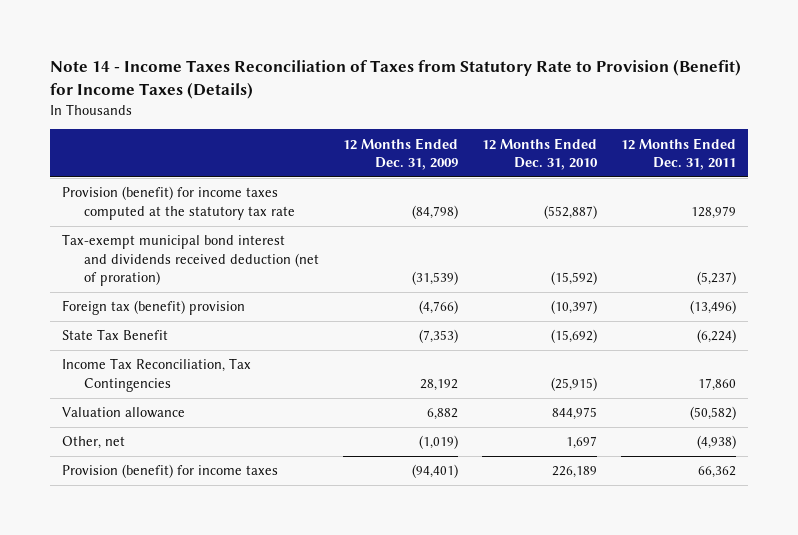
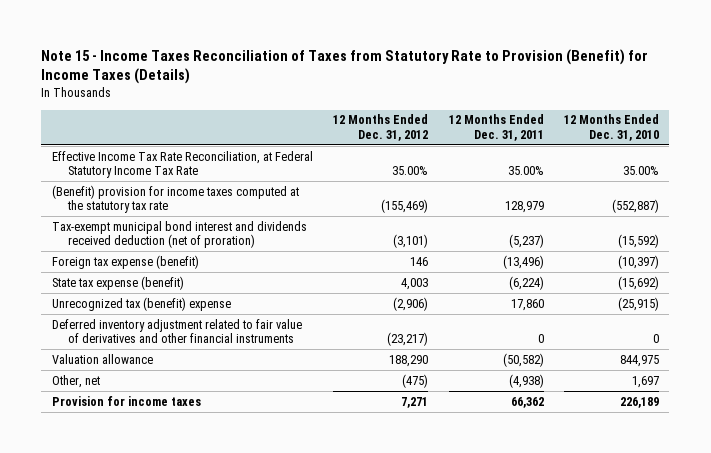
- Note 14 - Income Taxes Reconciliation of Taxes from Statutory Rate to Provision (Benefit) for Income Taxes (Details)
+ Note 15 - Income Taxes Reconciliation of Taxes from Statutory Rate to Provision (Benefit) for Income Taxes (Details)
- | 12 Months Ended Dec. 31, 2009 | 12 Months Ended Dec. 31, 2010 | 12 Months Ended Dec. 31, 2011
+ | 12 Months Ended Dec. 31, 2012 | 12 Months Ended Dec. 31, 2011 | 12 Months Ended Dec. 31, 2010
- Provision (benefit) for income taxes computed at the statutory tax rate | (84,798) | (552,887) | 128,979
+ Effective Income Tax Rate Reconciliation, at Federal Statutory Income Tax Rate | 35.00% | 35.00% | 35.00%
+ (Benefit) provision for income taxes computed at the statutory tax rate | (155,469) | 128,979 | (552,887)
- Foreign tax (benefit) provision | (4,766) | (10,397) | (13,496)
- State Tax Benefit | (7,353) | (15,692) | (6,224)
- Income Tax Reconciliation, Tax Contingencies | 28,192 | (25,915) | 17,860
+ Foreign tax expense (benefit) | 146 | (13,496) | (10,397)
+ State tax expense (benefit) | 4,003 | (6,224) | (15,692)
+ Unrecognized tax (benefit) expense | (2,906) | 17,860 | (25,915)
+ Deferred inventory adjustment related to fair value of derivatives and other financial instruments | (23,217) | 0 | 0
- Provision (benefit) for income taxes | (94,401) | 226,189 | 66,362
+ Provision for income taxes | 7,271 | 66,362 | 226,189

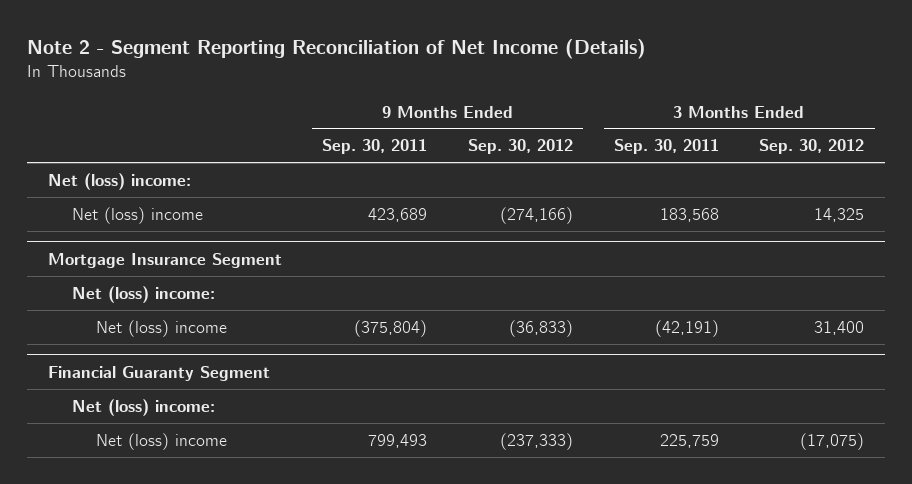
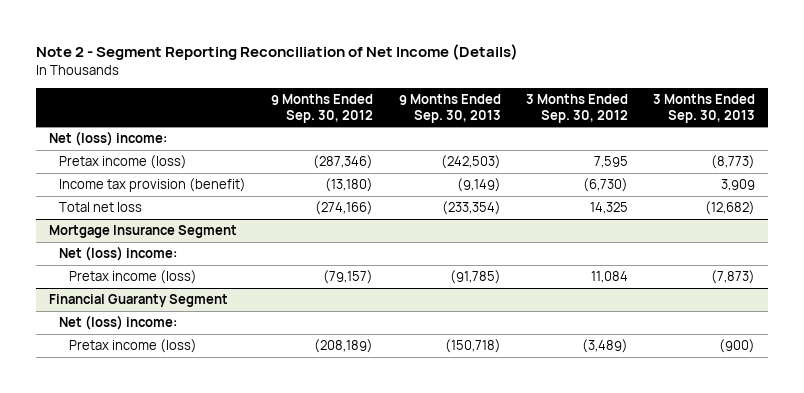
- | 9 Months Ended Sep. 30, 2011 | 9 Months Ended Sep. 30, 2012 | 3 Months Ended Sep. 30, 2011 | 3 Months Ended Sep. 30, 2012
+ | 9 Months Ended Sep. 30, 2012 | 9 Months Ended Sep. 30, 2013 | 3 Months Ended Sep. 30, 2012 | 3 Months Ended Sep. 30, 2013
- Net (loss) income | 423,689 | (274,166) | 183,568 | 14,325
+ Pretax income (loss) | (287,346) | (242,503) | 7,595 | (8,773)
+ Income tax provision (benefit) | (13,180) | (9,149) | (6,730) | 3,909
+ Total net loss | (274,166) | (233,354) | 14,325 | (12,682)
@ Mortgage Insurance Segment
- Net (loss) income | (375,804) | (36,833) | (42,191) | 31,400
+ Pretax income (loss) | (79,157) | (91,785) | 11,084 | (7,873)
@ Financial Guaranty Segment
- Net (loss) income | 799,493 | (237,333) | 225,759 | (17,075)
+ Pretax income (loss) | (208,189) | (150,718) | (3,489) | (900)

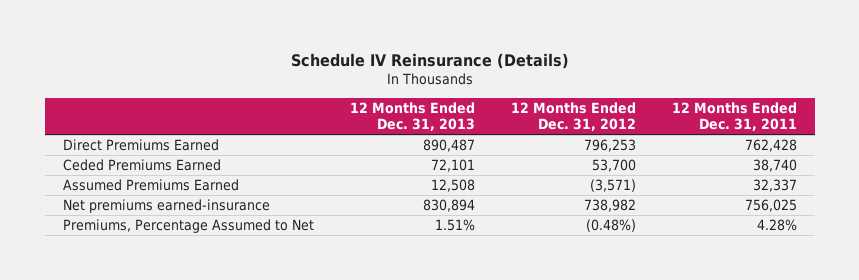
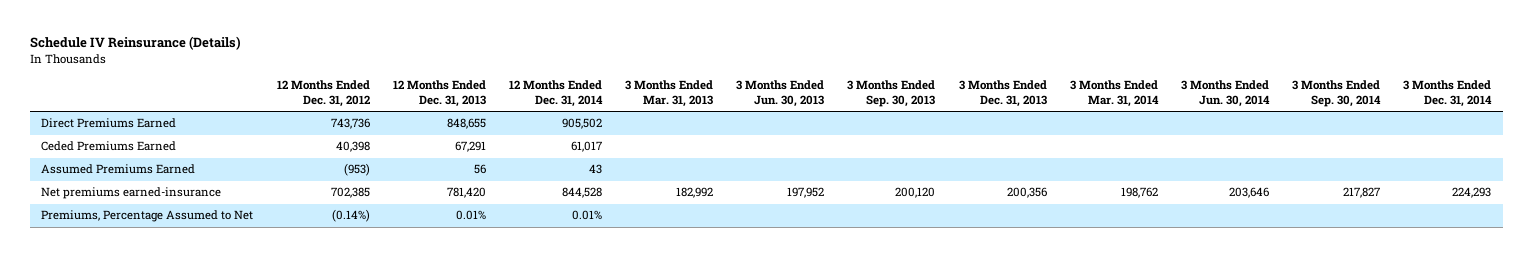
- | 12 Months Ended Dec. 31, 2013 | 12 Months Ended Dec. 31, 2012 | 12 Months Ended Dec. 31, 2011
+ | 12 Months Ended Dec. 31, 2012 | 12 Months Ended Dec. 31, 2013 | 12 Months Ended Dec. 31, 2014 | 3 Months Ended Mar. 31, 2013 | 3 Months Ended Jun. 30, 2013 | 3 Months Ended Sep. 30, 2013 | 3 Months Ended Dec. 31, 2013 | 3 Months Ended Mar. 31, 2014 | 3 Months Ended Jun. 30, 2014 | 3 Months Ended Sep. 30, 2014 | 3 Months Ended Dec. 31, 2014
- Direct Premiums Earned | 890,487 | 796,253 | 762,428
- Ceded Premiums Earned | 72,101 | 53,700 | 38,740
- Assumed Premiums Earned | 12,508 | (3,571) | 32,337
- Net premiums earned-insurance | 830,894 | 738,982 | 756,025
- Premiums, Percentage Assumed to Net | 1.51% | (0.48%) | 4.28%
+ Direct Premiums Earned | 743,736 | 848,655 | 905,502 | | | | | | | |
+ Ceded Premiums Earned | 40,398 | 67,291 | 61,017 | | | | | | | |
+ Assumed Premiums Earned | (953) | 56 | 43 | | | | | | | |
+ Net premiums earned-insurance | 702,385 | 781,420 | 844,528 | 182,992 | 197,952 | 200,120 | 200,356 | 198,762 | 203,646 | 217,827 | 224,293
+ Premiums, Percentage Assumed to Net | (0.14%) | 0.01% | 0.01% | | | | | | | |

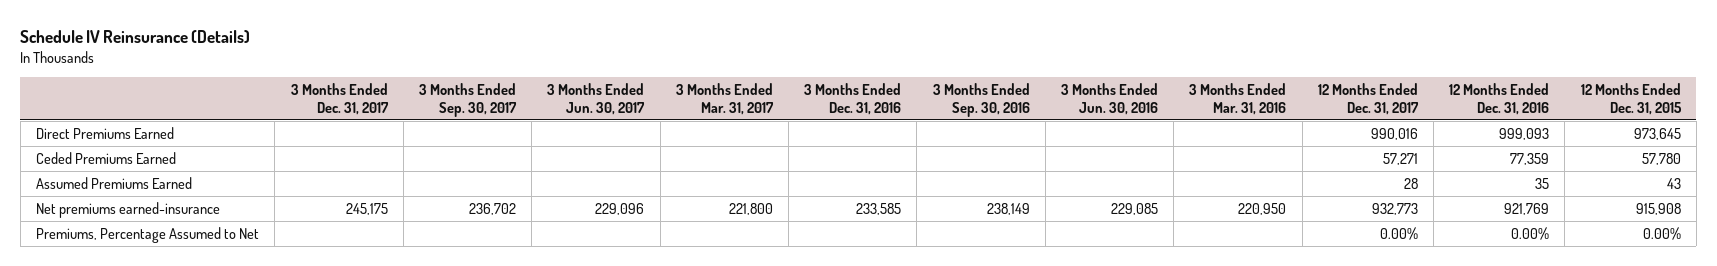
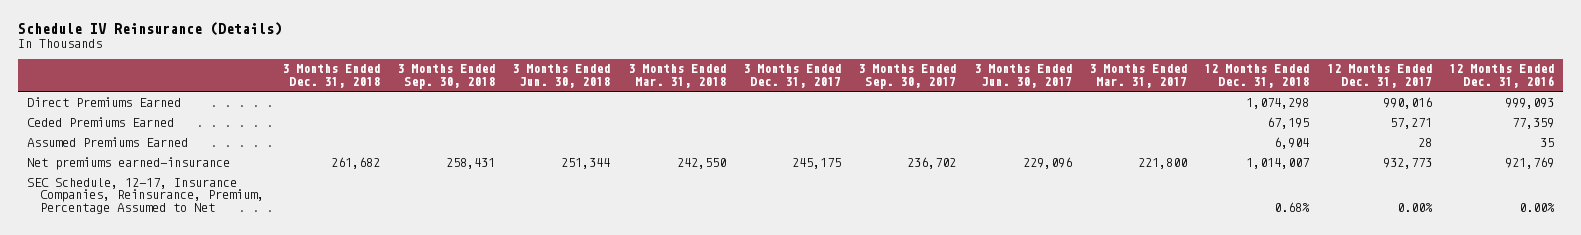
- | 3 Months Ended Dec. 31, 2017 | 3 Months Ended Sep. 30, 2017 | 3 Months Ended Jun. 30, 2017 | 3 Months Ended Mar. 31, 2017 | 3 Months Ended Dec. 31, 2016 | 3 Months Ended Sep. 30, 2016 | 3 Months Ended Jun. 30, 2016 | 3 Months Ended Mar. 31, 2016 | 12 Months Ended Dec. 31, 2017 | 12 Months Ended Dec. 31, 2016 | 12 Months Ended Dec. 31, 2015
+ | 3 Months Ended Dec. 31, 2018 | 3 Months Ended Sep. 30, 2018 | 3 Months Ended Jun. 30, 2018 | 3 Months Ended Mar. 31, 2018 | 3 Months Ended Dec. 31, 2017 | 3 Months Ended Sep. 30, 2017 | 3 Months Ended Jun. 30, 2017 | 3 Months Ended Mar. 31, 2017 | 12 Months Ended Dec. 31, 2018 | 12 Months Ended Dec. 31, 2017 | 12 Months Ended Dec. 31, 2016
- Premiums, Percentage Assumed to Net | | | | | | | | | 0.00% | 0.00% | 0.00%
+ SEC Schedule, 12-17, Insurance Companies, Reinsurance, Premium, Percentage Assumed to Net | | | | | | | | | 0.68% | 0.00% | 0.00%

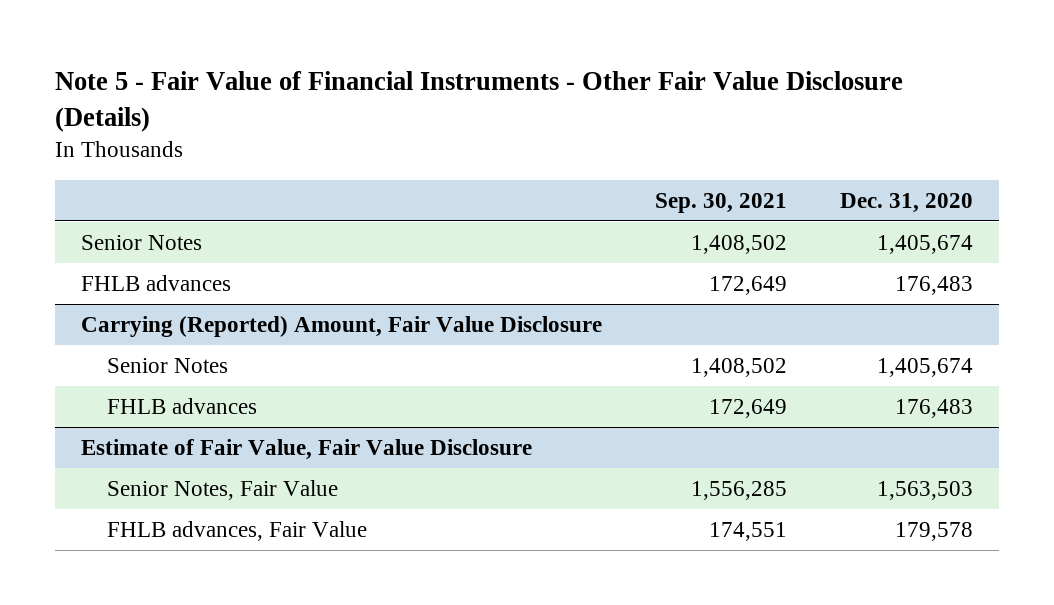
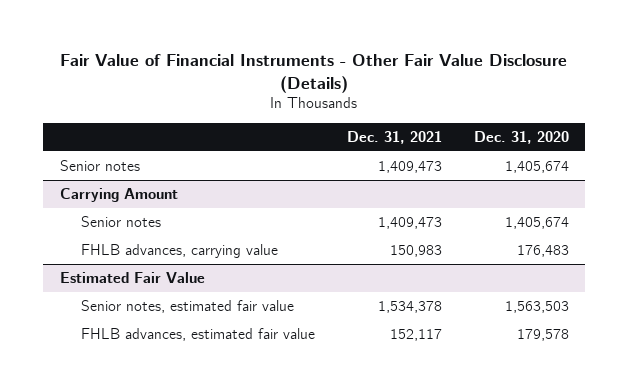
- Note 5 - Fair Value of Financial Instruments - Other Fair Value Disclosure (Details)
+ Fair Value of Financial Instruments - Other Fair Value Disclosure (Details)
- | Sep. 30, 2021 | Dec. 31, 2020
+ | Dec. 31, 2021 | Dec. 31, 2020
- Senior Notes | 1,408,502 | 1,405,674
- FHLB advances | 172,649 | 176,483
- Carrying (Reported) Amount, Fair Value Disclosure
- Senior Notes | 1,408,502 | 1,405,674
- FHLB advances | 172,649 | 176,483
- Estimate of Fair Value, Fair Value Disclosure
- Senior Notes, Fair Value | 1,556,285 | 1,563,503
- FHLB advances, Fair Value | 174,551 | 179,578
+ Senior notes | 1,409,473 | 1,405,674
+ Carrying Amount
+ Senior notes | 1,409,473 | 1,405,674
+ FHLB advances, carrying value | 150,983 | 176,483
+ Estimated Fair Value
+ Senior notes, estimated fair value | 1,534,378 | 1,563,503
+ FHLB advances, estimated fair value | 152,117 | 179,578

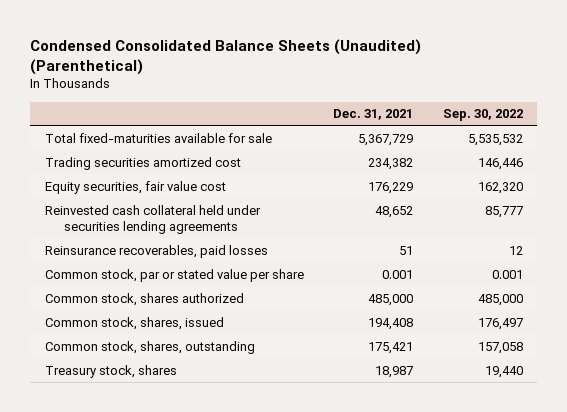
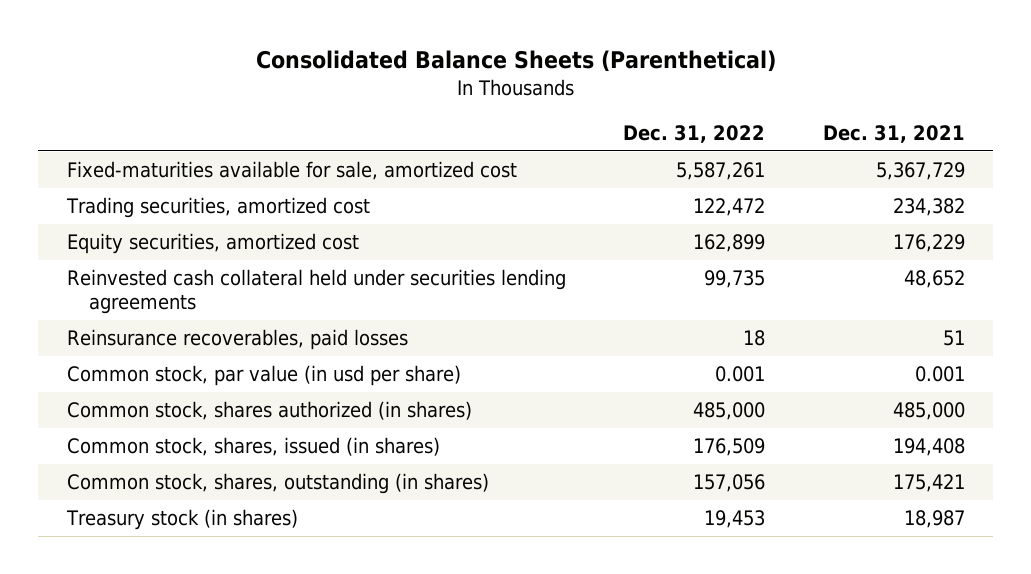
- Condensed Consolidated Balance Sheets (Unaudited) (Parenthetical)
+ Consolidated Balance Sheets (Parenthetical)
- | Dec. 31, 2021 | Sep. 30, 2022
+ | Dec. 31, 2022 | Dec. 31, 2021
- Total fixed-maturities available for sale | 5,367,729 | 5,535,532
- Trading securities amortized cost | 234,382 | 146,446
- Equity securities, fair value cost | 176,229 | 162,320
+ Fixed-maturities available for sale, amortized cost | 5,587,261 | 5,367,729
+ Trading securities, amortized cost | 122,472 | 234,382
+ Equity securities, amortized cost | 162,899 | 176,229
- Common stock, par or stated value per share | 0.001 | 0.001
- Common stock, shares authorized | 485,000 | 485,000
- Common stock, shares, issued | 194,408 | 176,497
- Common stock, shares, outstanding | 175,421 | 157,058
- Treasury stock, shares | 18,987 | 19,440
+ Common stock, par value (in usd per share) | 0.001 | 0.001
+ Common stock, shares authorized (in shares) | 485,000 | 485,000
+ Common stock, shares, issued (in shares) | 176,509 | 194,408
+ Common stock, shares, outstanding (in shares) | 157,056 | 175,421
+ Treasury stock (in shares) | 19,453 | 18,987

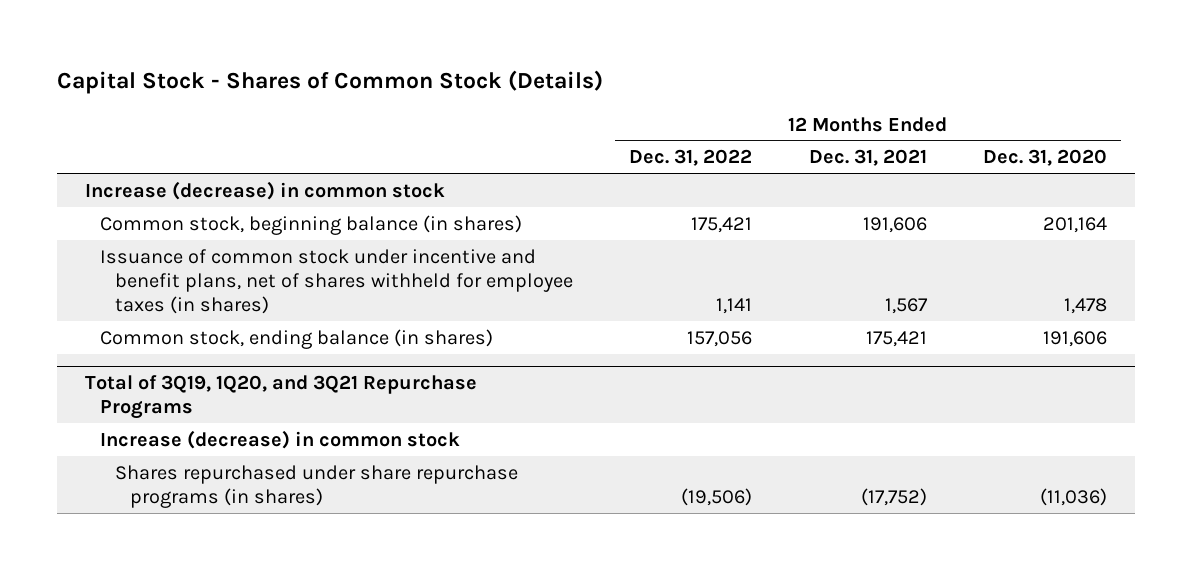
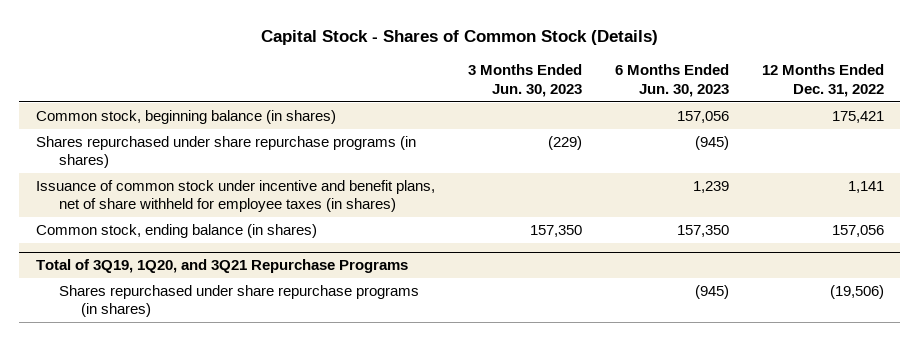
- | 12 Months Ended Dec. 31, 2022 | 12 Months Ended Dec. 31, 2021 | 12 Months Ended Dec. 31, 2020
+ | 3 Months Ended Jun. 30, 2023 | 6 Months Ended Jun. 30, 2023 | 12 Months Ended Dec. 31, 2022
- Increase (decrease) in common stock
- Issuance of common stock under incentive and benefit plans, net of shares withheld for employee taxes (in shares) | 1,141 | 1,567 | 1,478
+ Shares repurchased under share repurchase programs (in shares) | (229) | (945) |
+ Issuance of common stock under incentive and benefit plans, net of share withheld for employee taxes (in shares) | | 1,239 | 1,141
@ Total of 3Q19, 1Q20, and 3Q21 Repurchase Programs
- Increase (decrease) in common stock

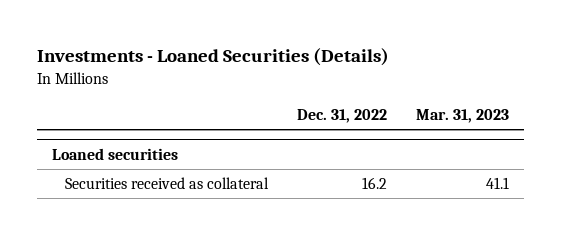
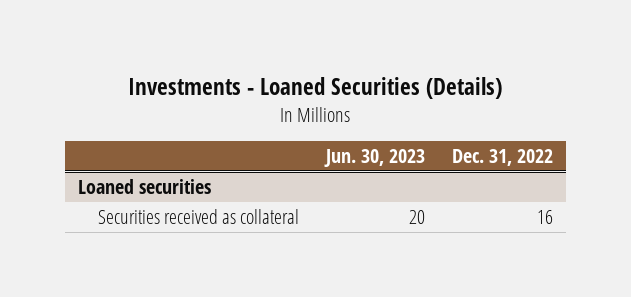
- | Dec. 31, 2022 | Mar. 31, 2023
+ | Jun. 30, 2023 | Dec. 31, 2022
@ Loaned securities
- Securities received as collateral | 16.2 | 41.1
+ Securities received as collateral | 20 | 16

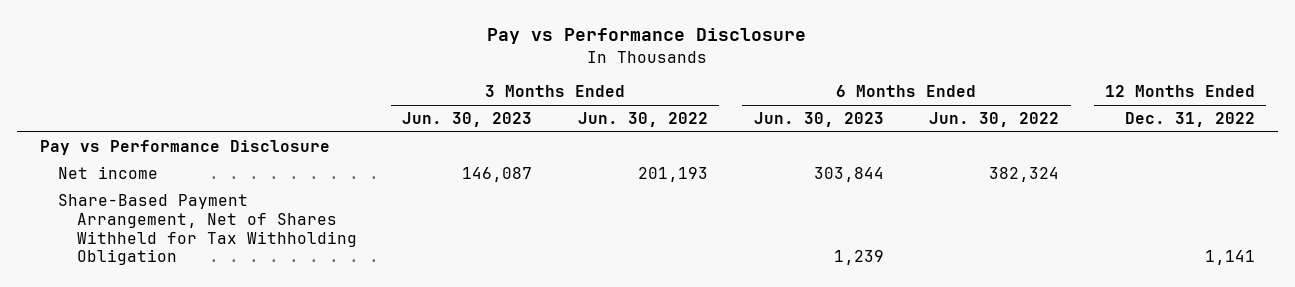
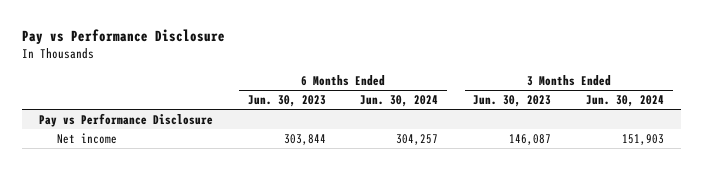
- | 3 Months Ended Jun. 30, 2023 | 3 Months Ended Jun. 30, 2022 | 6 Months Ended Jun. 30, 2023 | 6 Months Ended Jun. 30, 2022 | 12 Months Ended Dec. 31, 2022
+ | 6 Months Ended Jun. 30, 2023 | 6 Months Ended Jun. 30, 2024 | 3 Months Ended Jun. 30, 2023 | 3 Months Ended Jun. 30, 2024
- Share-Based Payment Arrangement, Net of Shares Withheld for Tax Withholding Obligation | | | 1,239 | | 1,141

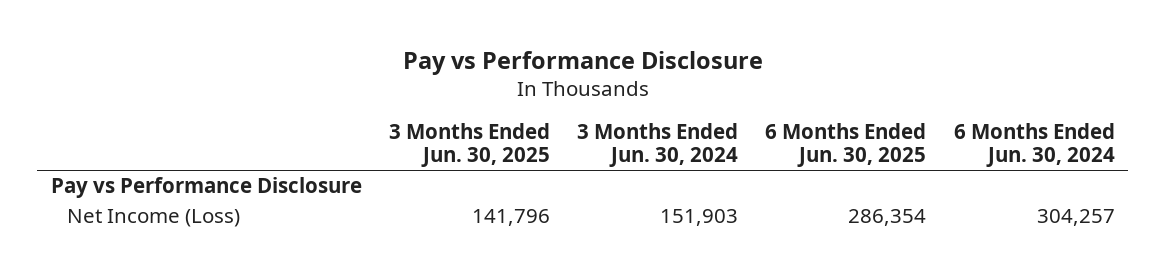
- | 6 Months Ended Jun. 30, 2023 | 6 Months Ended Jun. 30, 2024 | 3 Months Ended Jun. 30, 2023 | 3 Months Ended Jun. 30, 2024
+ | 3 Months Ended Jun. 30, 2025 | 3 Months Ended Jun. 30, 2024 | 6 Months Ended Jun. 30, 2025 | 6 Months Ended Jun. 30, 2024
- Net income | 303,844 | 304,257 | 146,087 | 151,903
+ Net Income (Loss) | 141,796 | 151,903 | 286,354 | 304,257

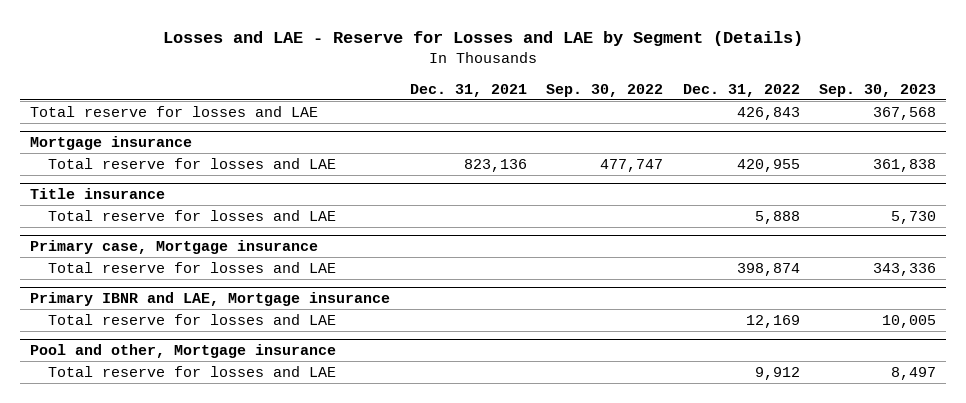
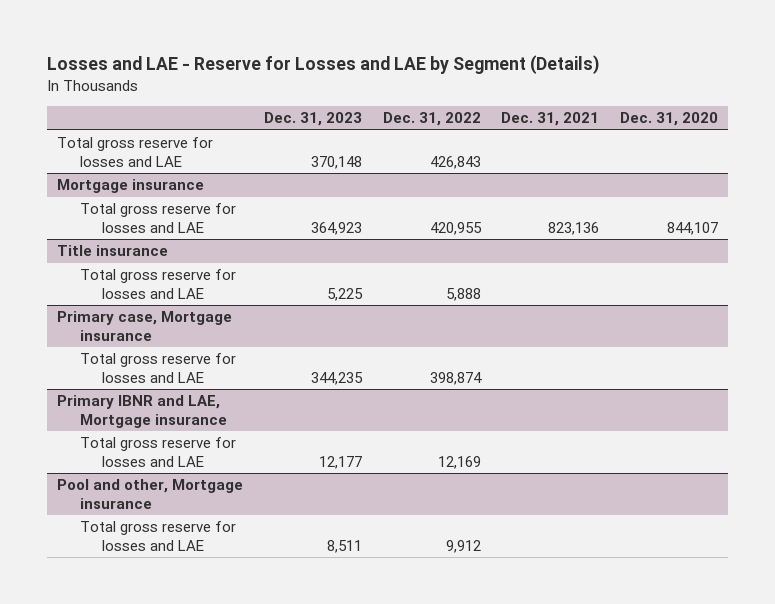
- | Dec. 31, 2021 | Sep. 30, 2022 | Dec. 31, 2022 | Sep. 30, 2023
+ | Dec. 31, 2023 | Dec. 31, 2022 | Dec. 31, 2021 | Dec. 31, 2020
- Total reserve for losses and LAE | | | 426,843 | 367,568
+ Total gross reserve for losses and LAE | 370,148 | 426,843 | |
@ Mortgage insurance
- Total reserve for losses and LAE | 823,136 | 477,747 | 420,955 | 361,838
+ Total gross reserve for losses and LAE | 364,923 | 420,955 | 823,136 | 844,107
@ Title insurance
- Total reserve for losses and LAE | | | 5,888 | 5,730
+ Total gross reserve for losses and LAE | 5,225 | 5,888 | |
@ Primary case, Mortgage insurance
- Total reserve for losses and LAE | | | 398,874 | 343,336
+ Total gross reserve for losses and LAE | 344,235 | 398,874 | |
@ Primary IBNR and LAE, Mortgage insurance
- Total reserve for losses and LAE | | | 12,169 | 10,005
+ Total gross reserve for losses and LAE | 12,177 | 12,169 | |
@ Pool and other, Mortgage insurance
- Total reserve for losses and LAE | | | 9,912 | 8,497
+ Total gross reserve for losses and LAE | 8,511 | 9,912 | |

